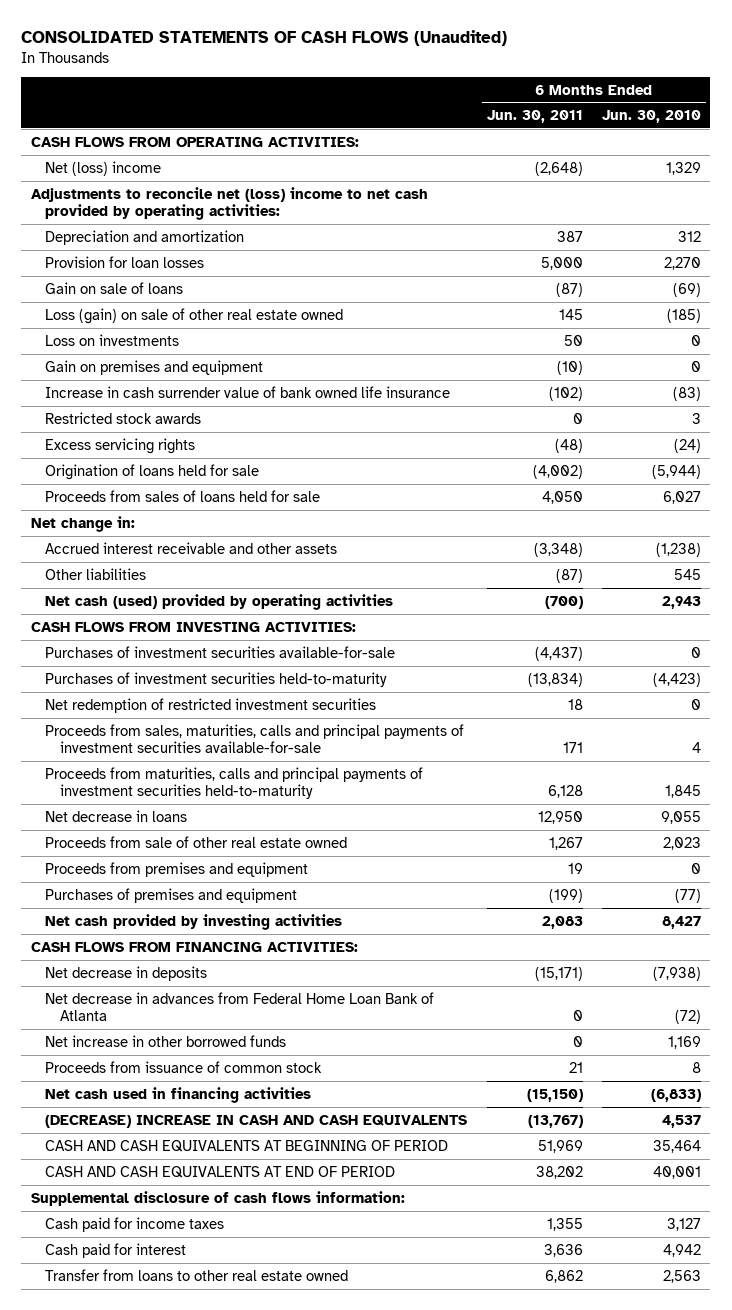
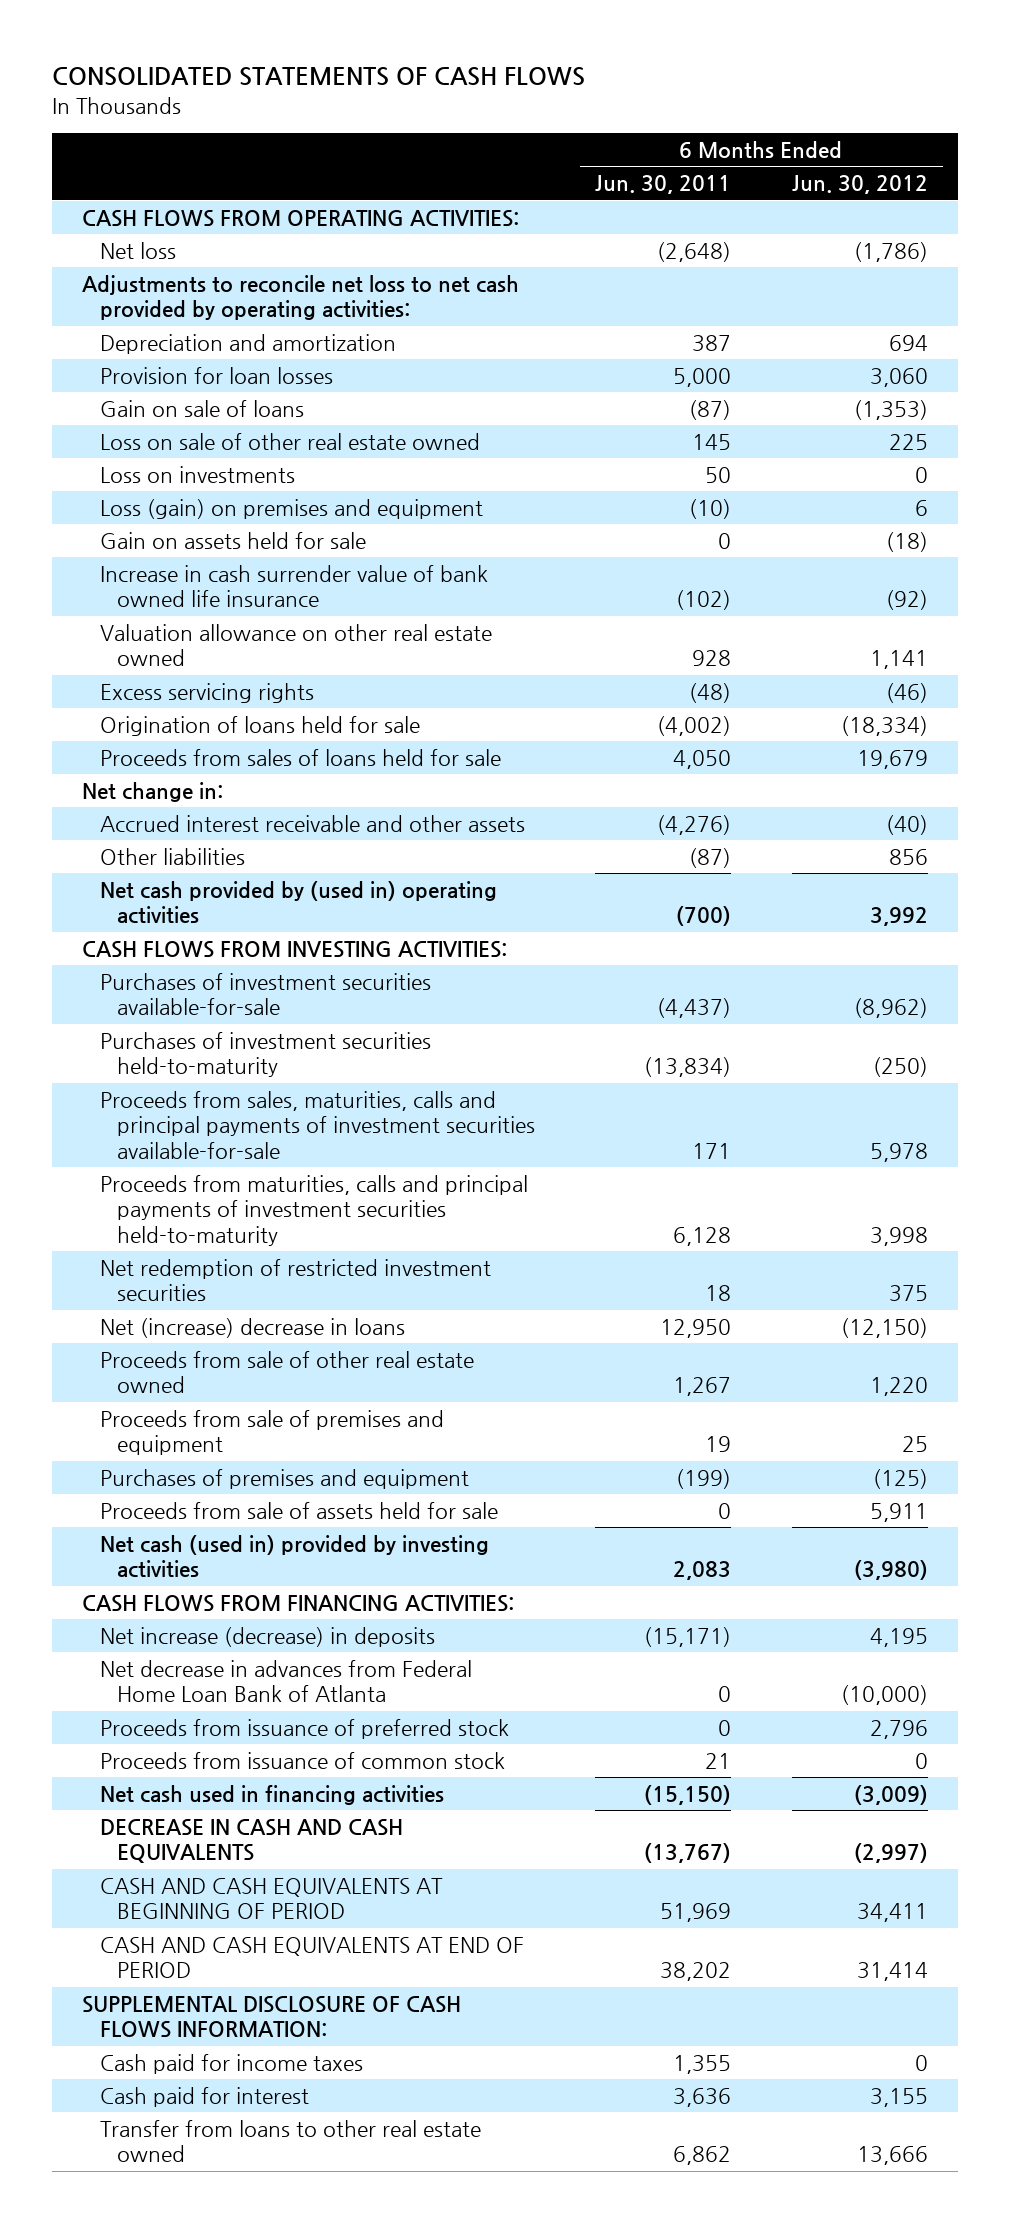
- CONSOLIDATED STATEMENTS OF CASH FLOWS (Unaudited)
+ CONSOLIDATED STATEMENTS OF CASH FLOWS
- | 6 Months Ended Jun. 30, 2011 | 6 Months Ended Jun. 30, 2010
+ | 6 Months Ended Jun. 30, 2011 | 6 Months Ended Jun. 30, 2012
- Net (loss) income | (2,648) | 1,329
- Adjustments to reconcile net (loss) income to net cash provided by operating activities:
+ Net loss | (2,648) | (1,786)
+ Adjustments to reconcile net loss to net cash provided by operating activities:
- Loss (gain) on sale of other real estate owned | 145 | (185)
+ Loss on sale of other real estate owned | 145 | 225
- Gain on premises and equipment | (10) | 0
+ Loss (gain) on premises and equipment | (10) | 6
+ Gain on assets held for sale | 0 | (18)
- Restricted stock awards | 0 | 3
+ Valuation allowance on other real estate owned | 928 | 1,141
- Accrued interest receivable and other assets | (3,348) | (1,238)
+ Accrued interest receivable and other assets | (4,276) | (40)
- Net cash (used) provided by operating activities | (700) | 2,943
+ Net cash provided by (used in) operating activities | (700) | 3,992
- Net decrease in loans | 12,950 | 9,055
moved down: Net redemption of restricted investment securities | 18 | 375
+ Net (increase) decrease in loans | 12,950 | (12,150)
- Proceeds from premises and equipment | 19 | 0
+ Proceeds from sale of premises and equipment | 19 | 25
- Net cash provided by investing activities | 2,083 | 8,427
+ Proceeds from sale of assets held for sale | 0 | 5,911
+ Net cash (used in) provided by investing activities | 2,083 | (3,980)
- Net decrease in deposits | (15,171) | (7,938)
+ Net increase (decrease) in deposits | (15,171) | 4,195
- Net increase in other borrowed funds | 0 | 1,169
+ Proceeds from issuance of preferred stock | 0 | 2,796
- (DECREASE) INCREASE IN CASH AND CASH EQUIVALENTS | (13,767) | 4,537
+ DECREASE IN CASH AND CASH EQUIVALENTS | (13,767) | (2,997)
- Supplemental disclosure of cash flows information:
+ SUPPLEMENTAL DISCLOSURE OF CASH FLOWS INFORMATION:

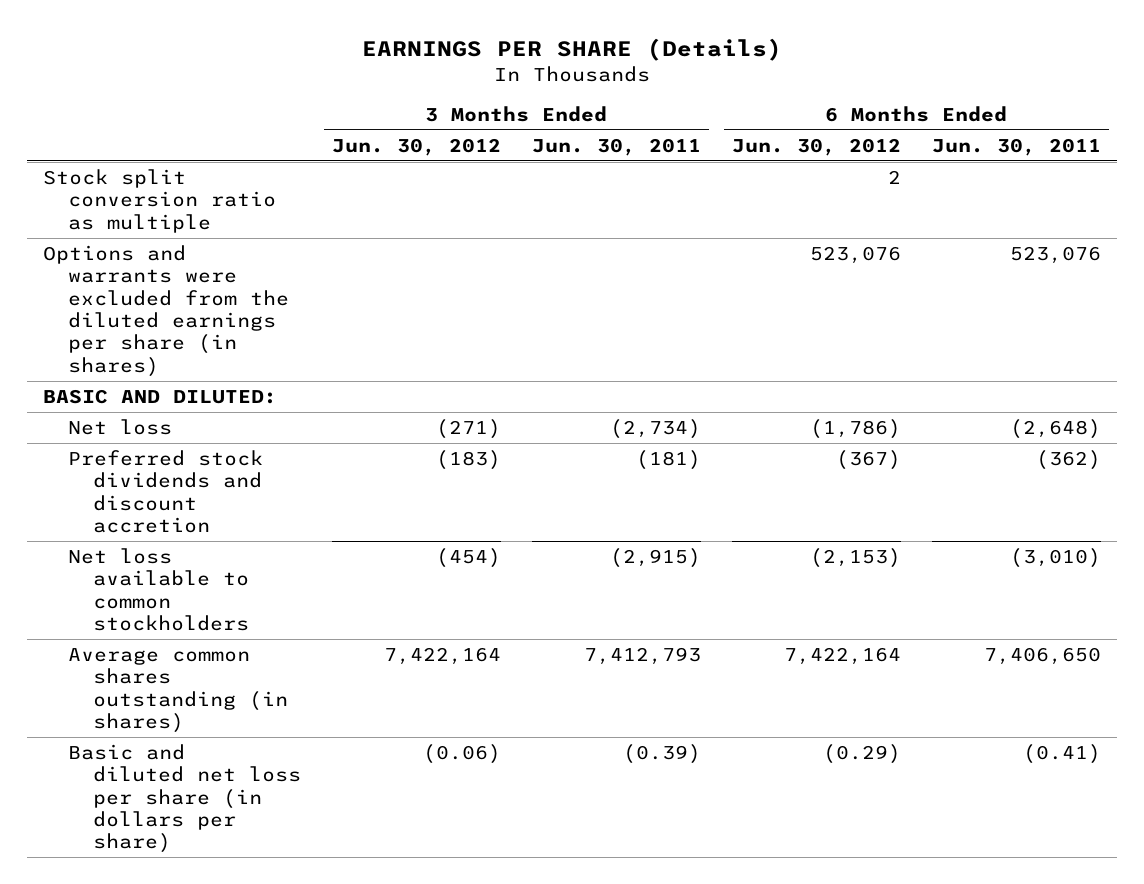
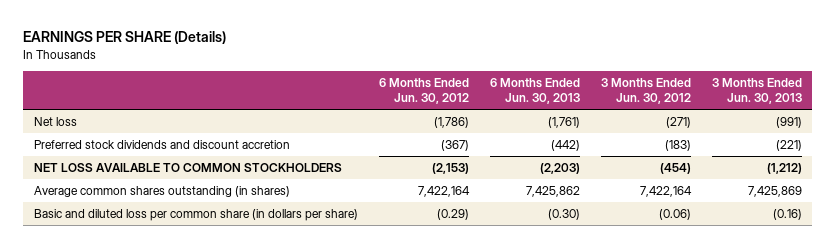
- | 3 Months Ended Jun. 30, 2012 | 3 Months Ended Jun. 30, 2011 | 6 Months Ended Jun. 30, 2012 | 6 Months Ended Jun. 30, 2011
+ | 6 Months Ended Jun. 30, 2012 | 6 Months Ended Jun. 30, 2013 | 3 Months Ended Jun. 30, 2012 | 3 Months Ended Jun. 30, 2013
- Stock split conversion ratio as multiple | | | 2 |
- Options and warrants were excluded from the diluted earnings per share (in shares) | | | 523,076 | 523,076
- BASIC AND DILUTED:
- Net loss available to common stockholders | (454) | (2,915) | (2,153) | (3,010)
+ NET LOSS AVAILABLE TO COMMON STOCKHOLDERS | (2,153) | (2,203) | (454) | (1,212)
- Basic and diluted net loss per share (in dollars per share) | (0.06) | (0.39) | (0.29) | (0.41)
+ Basic and diluted loss per common share (in dollars per share) | (0.29) | (0.30) | (0.06) | (0.16)

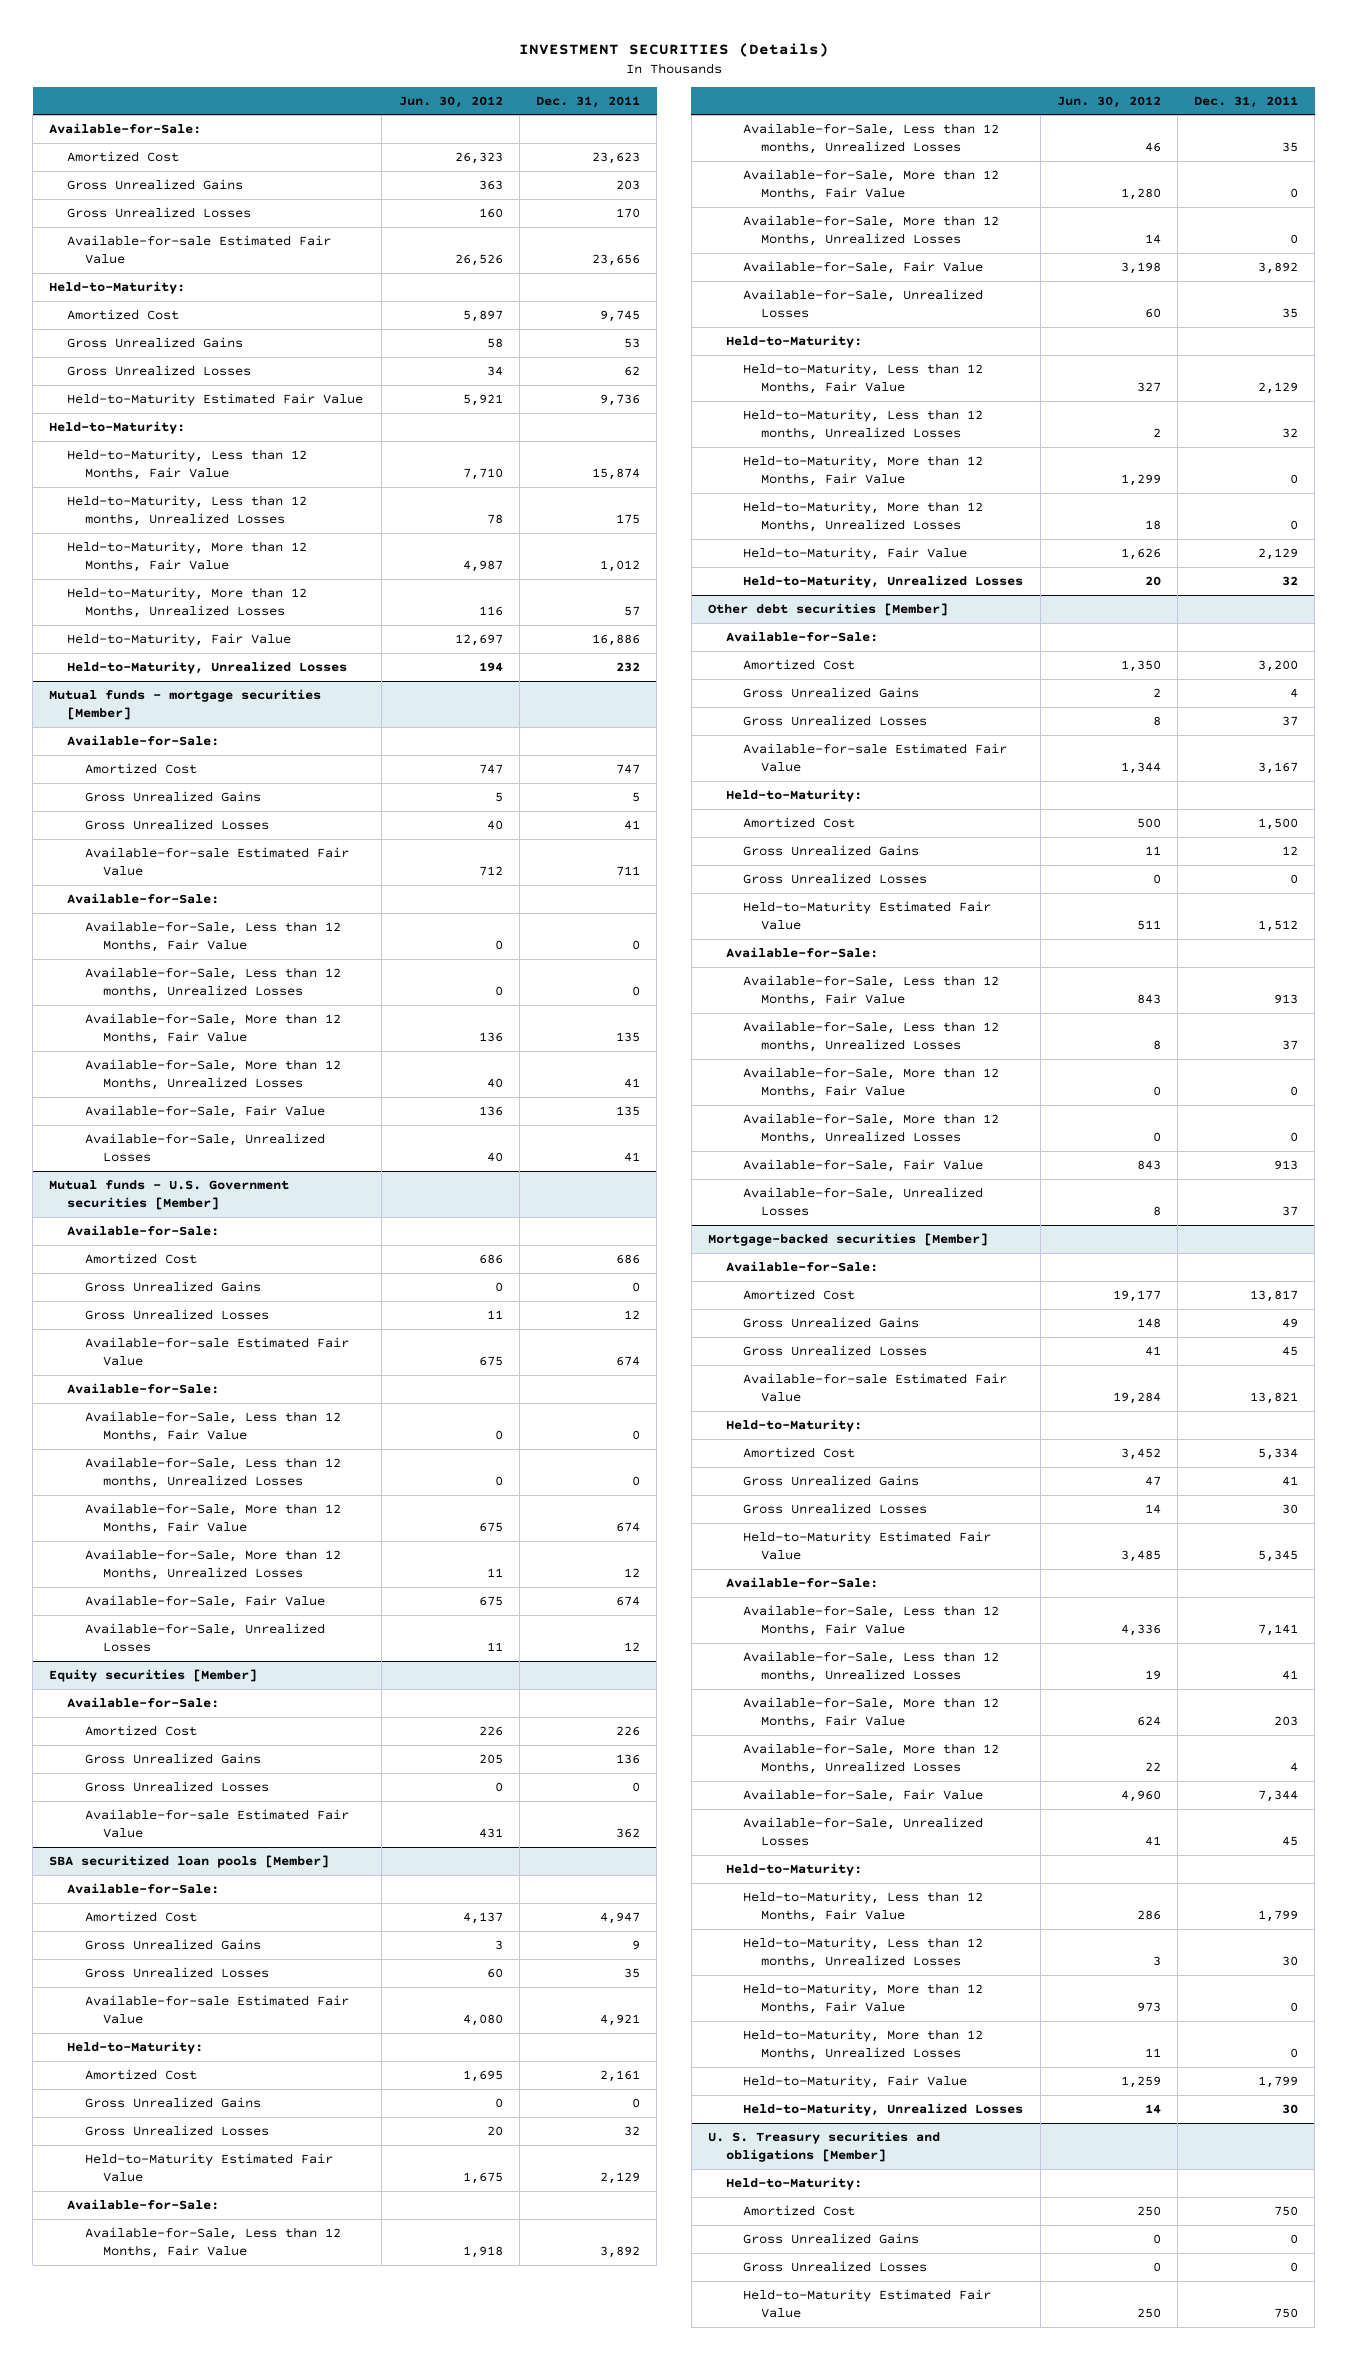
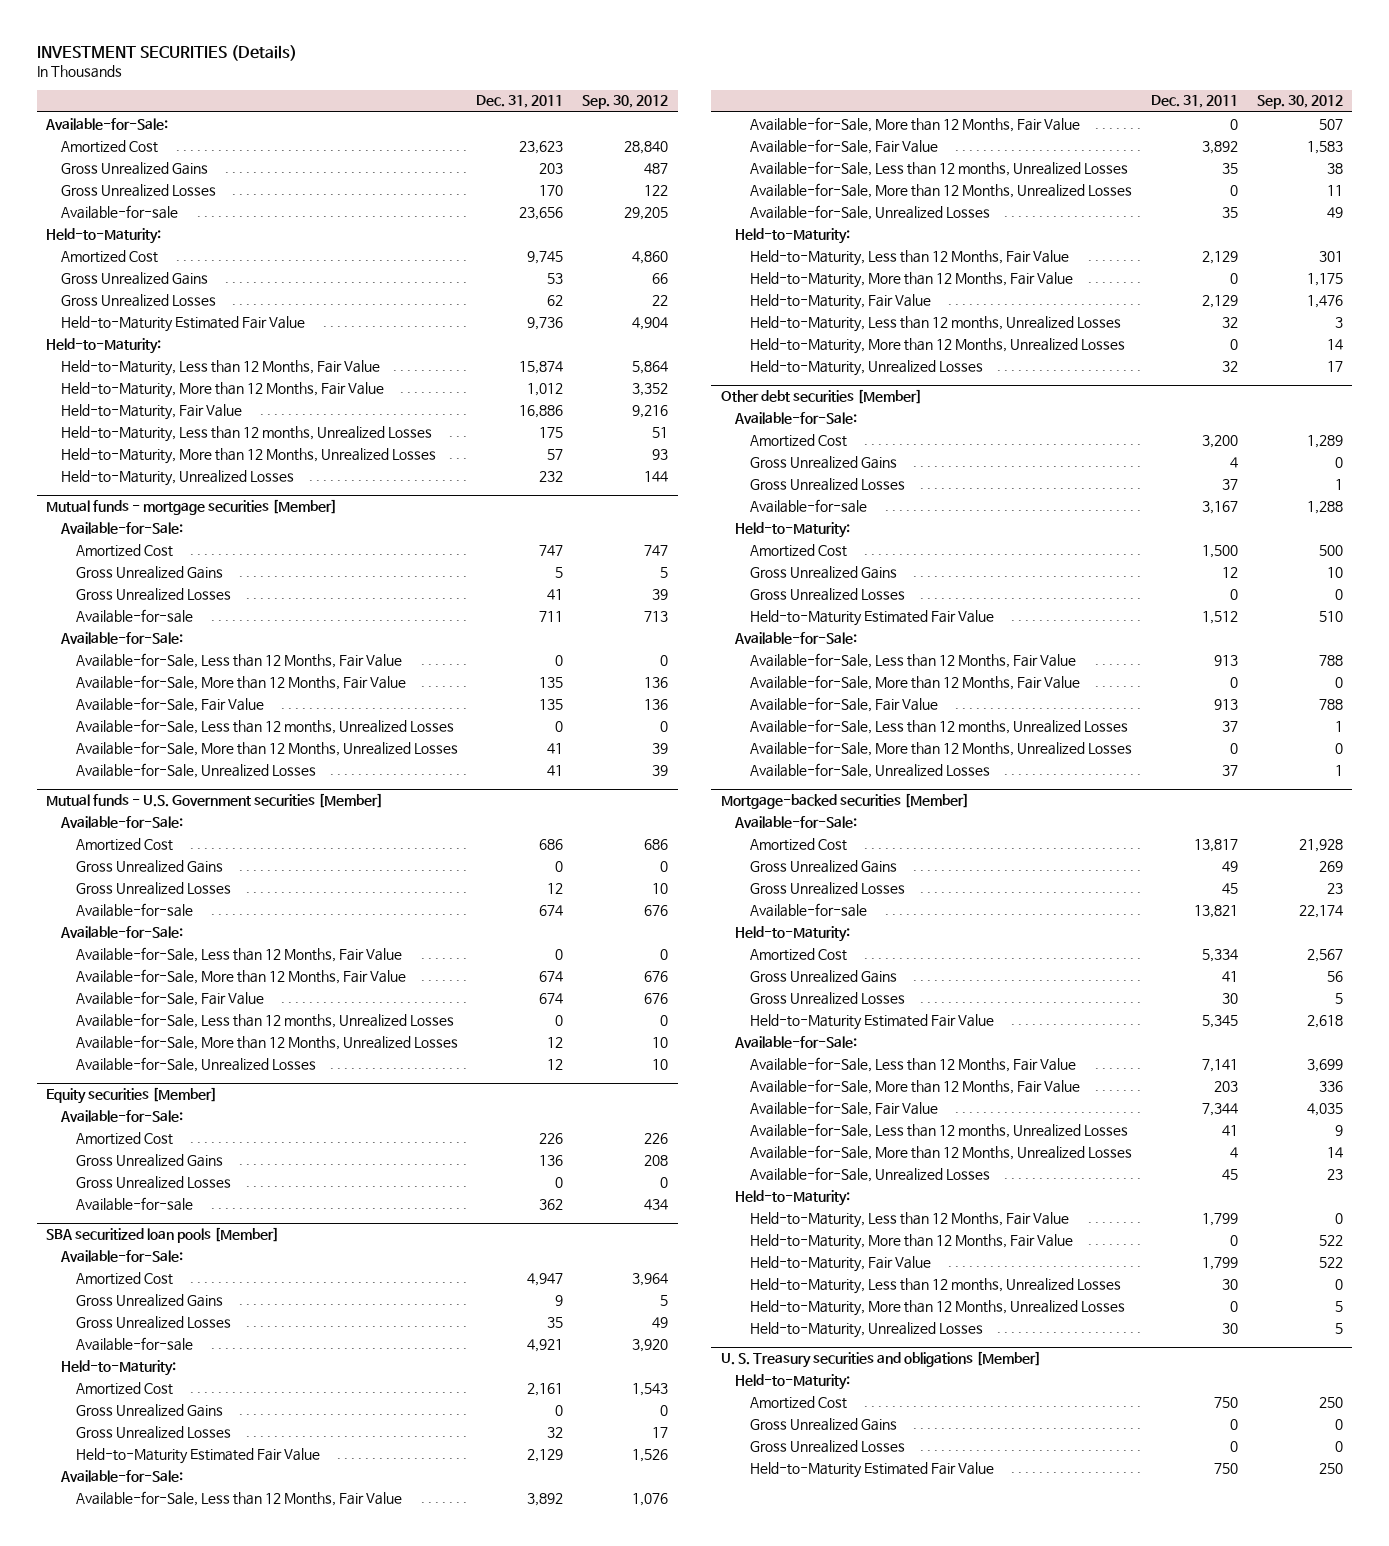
- | Jun. 30, 2012 | Dec. 31, 2011
+ | Dec. 31, 2011 | Sep. 30, 2012
- Available-for-sale Estimated Fair Value | 26,526 | 23,656
+ Available-for-sale | 23,656 | 29,205
moved down: Held-to-Maturity, Less than 12 months, Unrealized Losses | 175 | 51
moved down: Held-to-Maturity, More than 12 Months, Unrealized Losses | 57 | 93
@ Mutual funds - mortgage securities [Member]
- Available-for-sale Estimated Fair Value | 712 | 711
+ Available-for-sale | 711 | 713
moved down: Available-for-Sale, Less than 12 months, Unrealized Losses | 0 | 0
moved down: Available-for-Sale, More than 12 Months, Unrealized Losses | 41 | 39
@ Mutual funds - U.S. Government securities [Member]
- Available-for-sale Estimated Fair Value | 675 | 674
+ Available-for-sale | 674 | 676
moved down: Available-for-Sale, Less than 12 months, Unrealized Losses | 0 | 0
moved down: Available-for-Sale, More than 12 Months, Unrealized Losses | 12 | 10
@ Equity securities [Member]
- Available-for-sale Estimated Fair Value | 431 | 362
+ Available-for-sale | 362 | 434
@ SBA securitized loan pools [Member]
- Available-for-sale Estimated Fair Value | 4,080 | 4,921
+ Available-for-sale | 4,921 | 3,920
moved down: Available-for-Sale, Less than 12 months, Unrealized Losses | 35 | 38
moved down: Available-for-Sale, More than 12 Months, Unrealized Losses | 0 | 11
moved down: Held-to-Maturity, Less than 12 months, Unrealized Losses | 32 | 3
moved down: Held-to-Maturity, More than 12 Months, Unrealized Losses | 0 | 14
@ Other debt securities [Member]
- Available-for-sale Estimated Fair Value | 1,344 | 3,167
+ Available-for-sale | 3,167 | 1,288
moved down: Available-for-Sale, Less than 12 months, Unrealized Losses | 37 | 1
moved down: Available-for-Sale, More than 12 Months, Unrealized Losses | 0 | 0
@ Mortgage-backed securities [Member]
- Available-for-sale Estimated Fair Value | 19,284 | 13,821
+ Available-for-sale | 13,821 | 22,174
moved down: Available-for-Sale, Less than 12 months, Unrealized Losses | 41 | 9
moved down: Available-for-Sale, More than 12 Months, Unrealized Losses | 4 | 14
moved down: Held-to-Maturity, Less than 12 months, Unrealized Losses | 30 | 0
moved down: Held-to-Maturity, More than 12 Months, Unrealized Losses | 0 | 5

